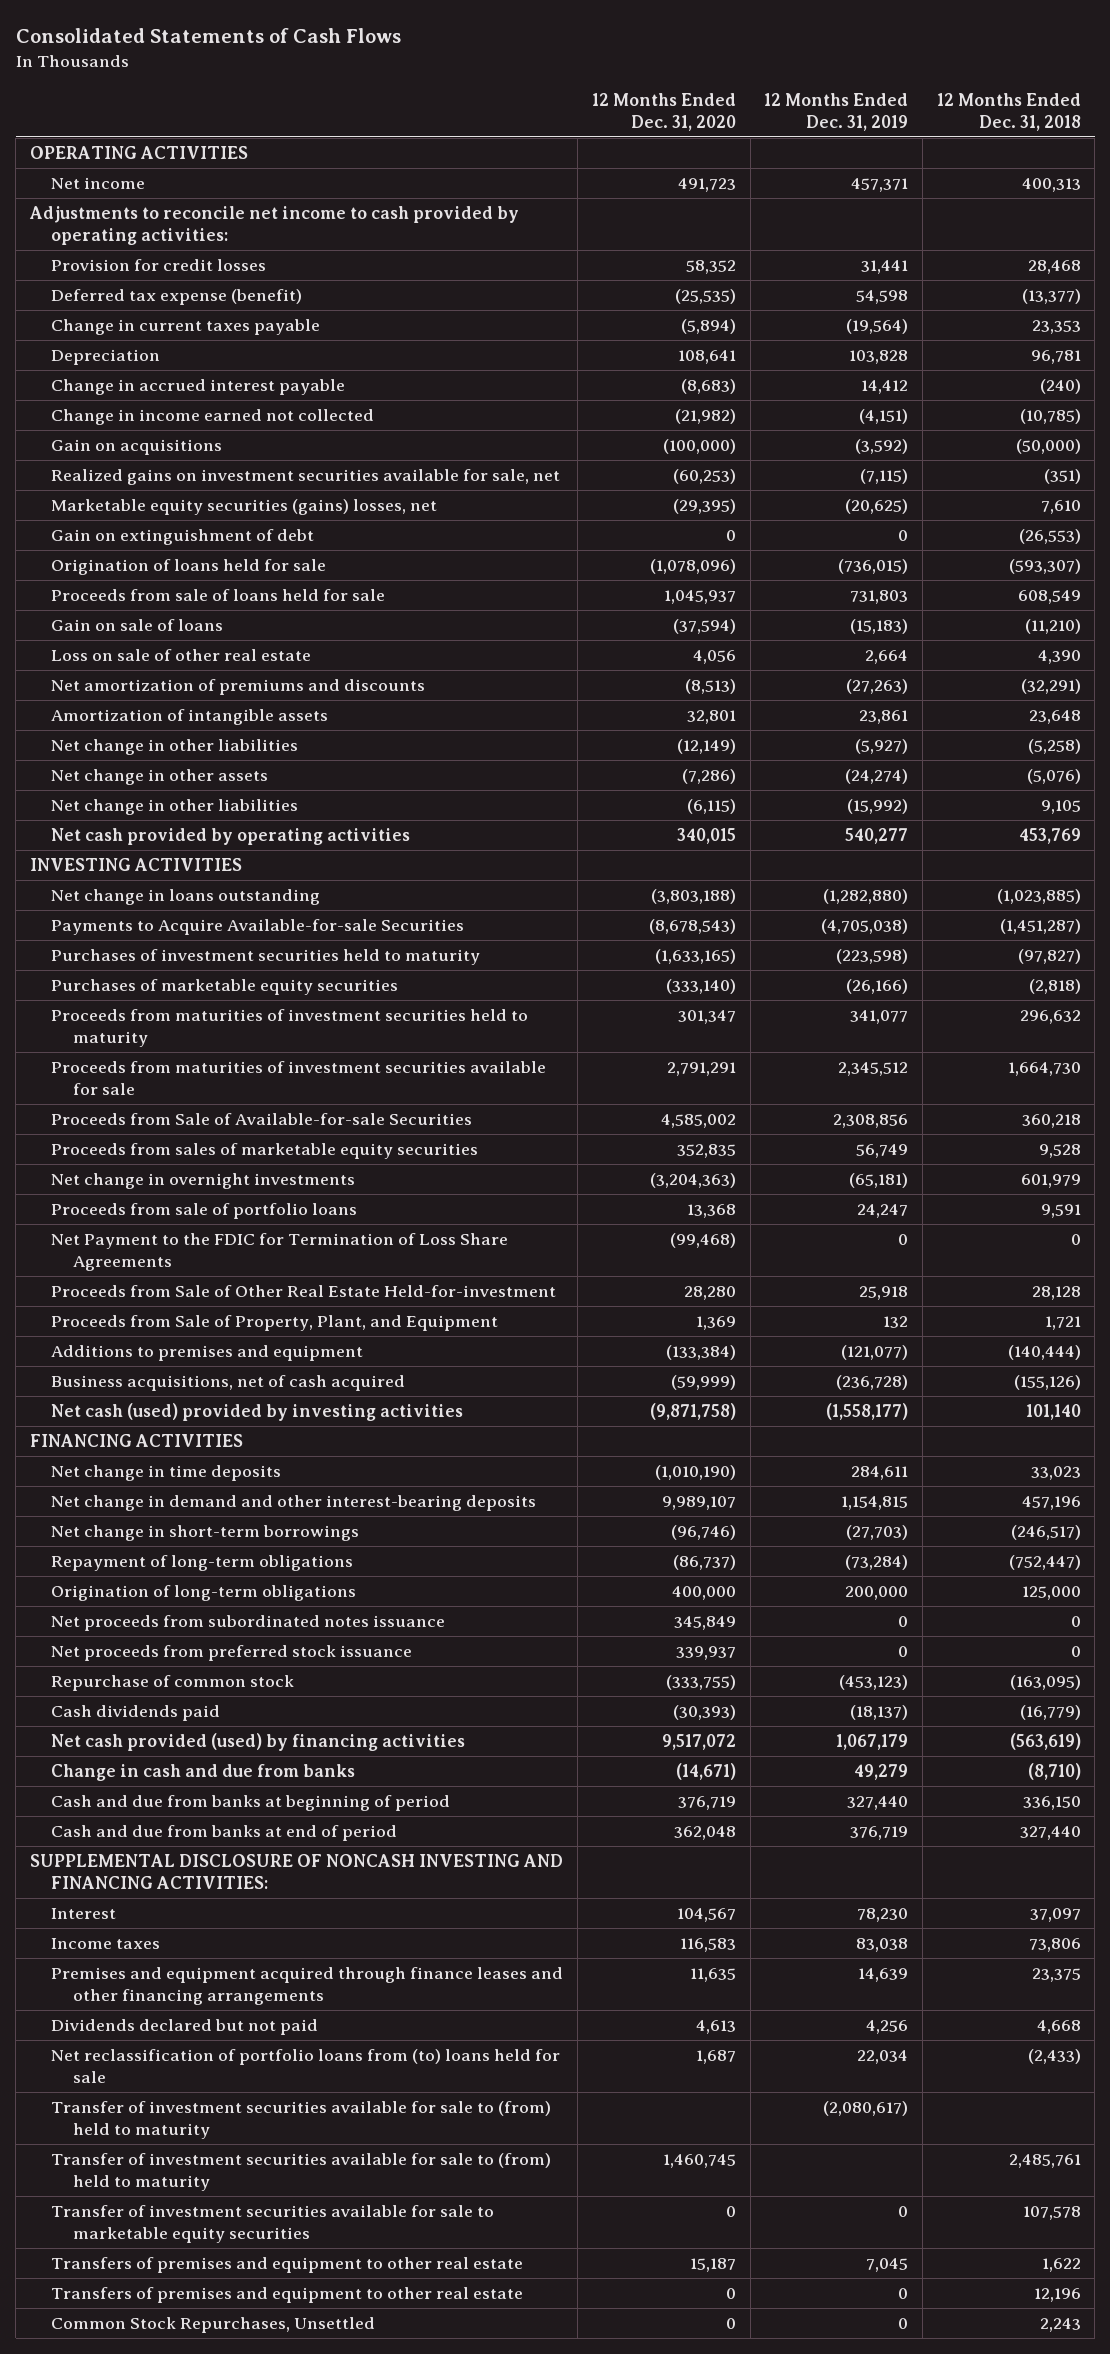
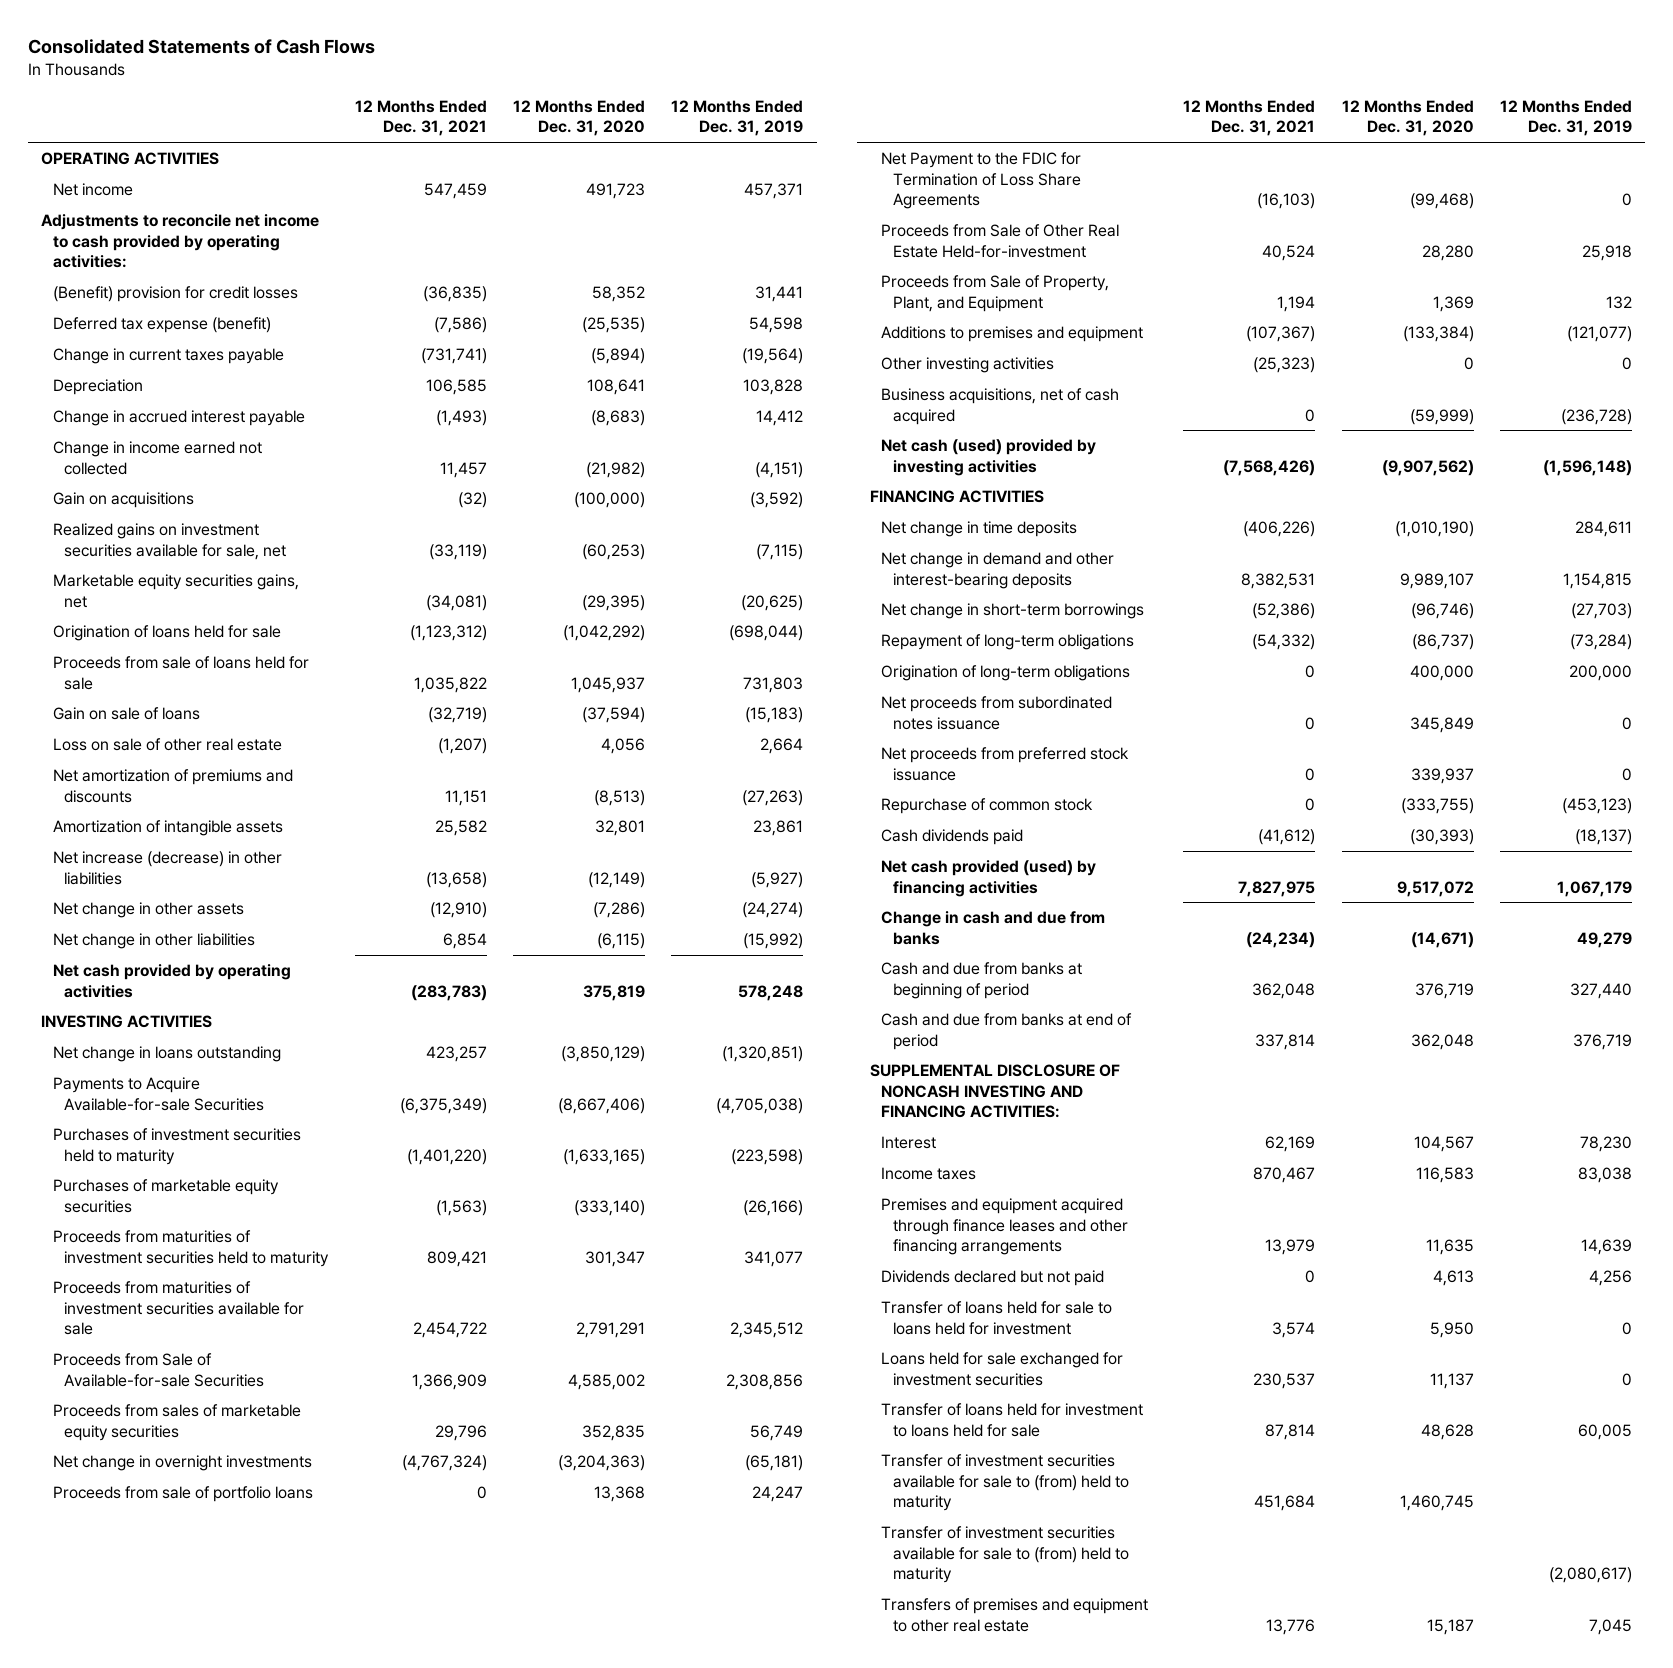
- | 12 Months Ended Dec. 31, 2020 | 12 Months Ended Dec. 31, 2019 | 12 Months Ended Dec. 31, 2018
+ | 12 Months Ended Dec. 31, 2021 | 12 Months Ended Dec. 31, 2020 | 12 Months Ended Dec. 31, 2019
- Provision for credit losses | 58,352 | 31,441 | 28,468
+ (Benefit) provision for credit losses | (36,835) | 58,352 | 31,441
- Marketable equity securities (gains) losses, net | (29,395) | (20,625) | 7,610
- Gain on extinguishment of debt | 0 | 0 | (26,553)
- Origination of loans held for sale | (1,078,096) | (736,015) | (593,307)
+ Marketable equity securities gains, net | (34,081) | (29,395) | (20,625)
+ Origination of loans held for sale | (1,123,312) | (1,042,292) | (698,044)
- Net change in other liabilities | (12,149) | (5,927) | (5,258)
+ Net increase (decrease) in other liabilities | (13,658) | (12,149) | (5,927)
- Net cash provided by operating activities | 340,015 | 540,277 | 453,769
+ Net cash provided by operating activities | (283,783) | 375,819 | 578,248
- Net change in loans outstanding | (3,803,188) | (1,282,880) | (1,023,885)
- Payments to Acquire Available-for-sale Securities | (8,678,543) | (4,705,038) | (1,451,287)
+ Net change in loans outstanding | 423,257 | (3,850,129) | (1,320,851)
+ Payments to Acquire Available-for-sale Securities | (6,375,349) | (8,667,406) | (4,705,038)
+ Other investing activities | (25,323) | 0 | 0
- Net cash (used) provided by investing activities | (9,871,758) | (1,558,177) | 101,140
+ Net cash (used) provided by investing activities | (7,568,426) | (9,907,562) | (1,596,148)
- Net reclassification of portfolio loans from (to) loans held for sale | 1,687 | 22,034 | (2,433)
+ Transfer of loans held for sale to loans held for investment | 3,574 | 5,950 | 0
+ Loans held for sale exchanged for investment securities | 230,537 | 11,137 | 0
+ Transfer of loans held for investment to loans held for sale | 87,814 | 48,628 | 60,005
- Transfer of investment securities available for sale to marketable equity securities | 0 | 0 | 107,578
moved down: Transfer of investment securities available for sale to (from) held to maturity | | | (2,080,617)
- Transfers of premises and equipment to other real estate | 0 | 0 | 12,196
- Common Stock Repurchases, Unsettled | 0 | 0 | 2,243

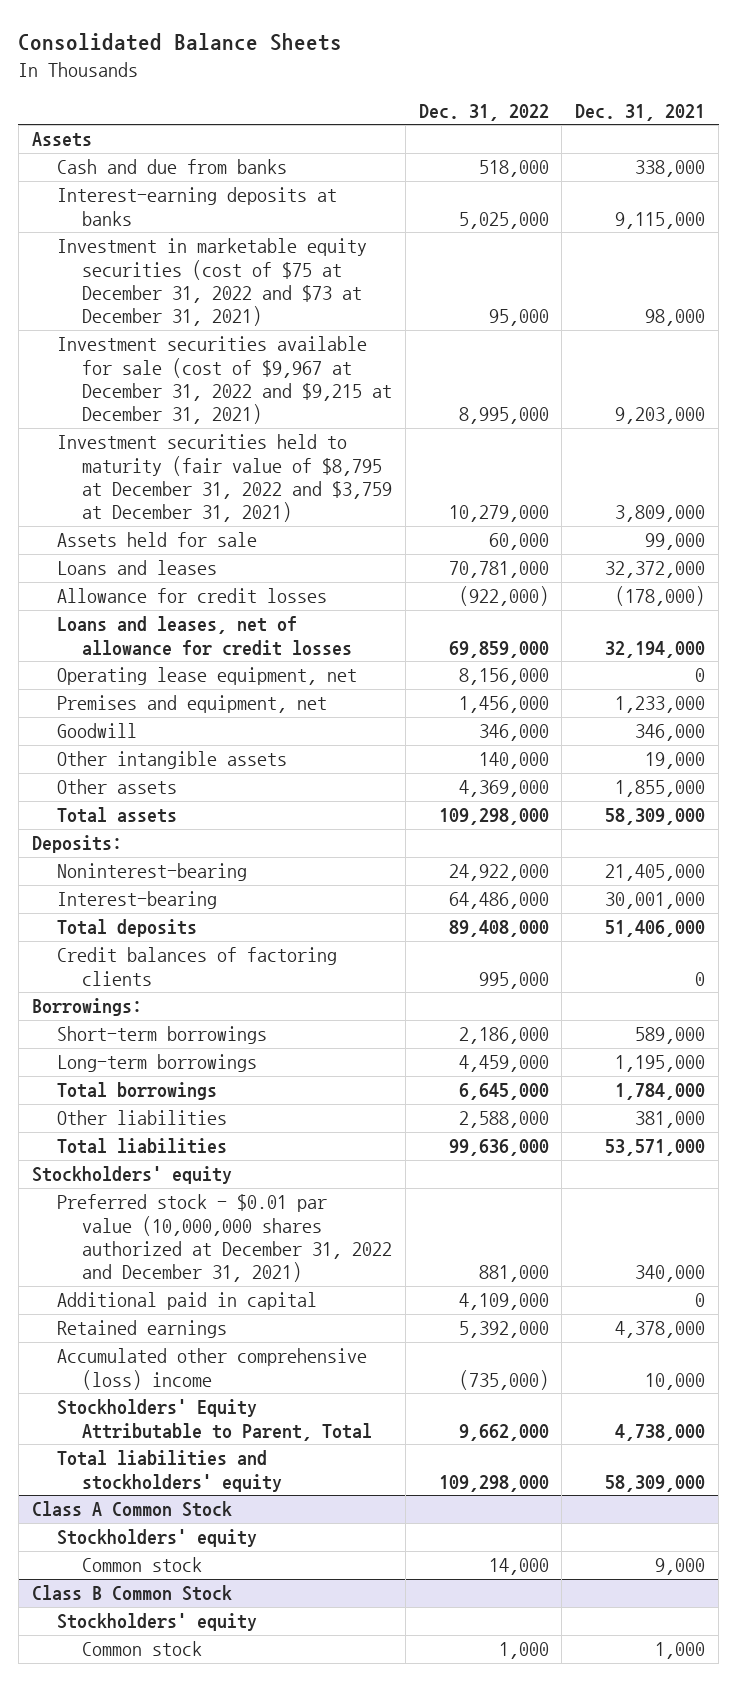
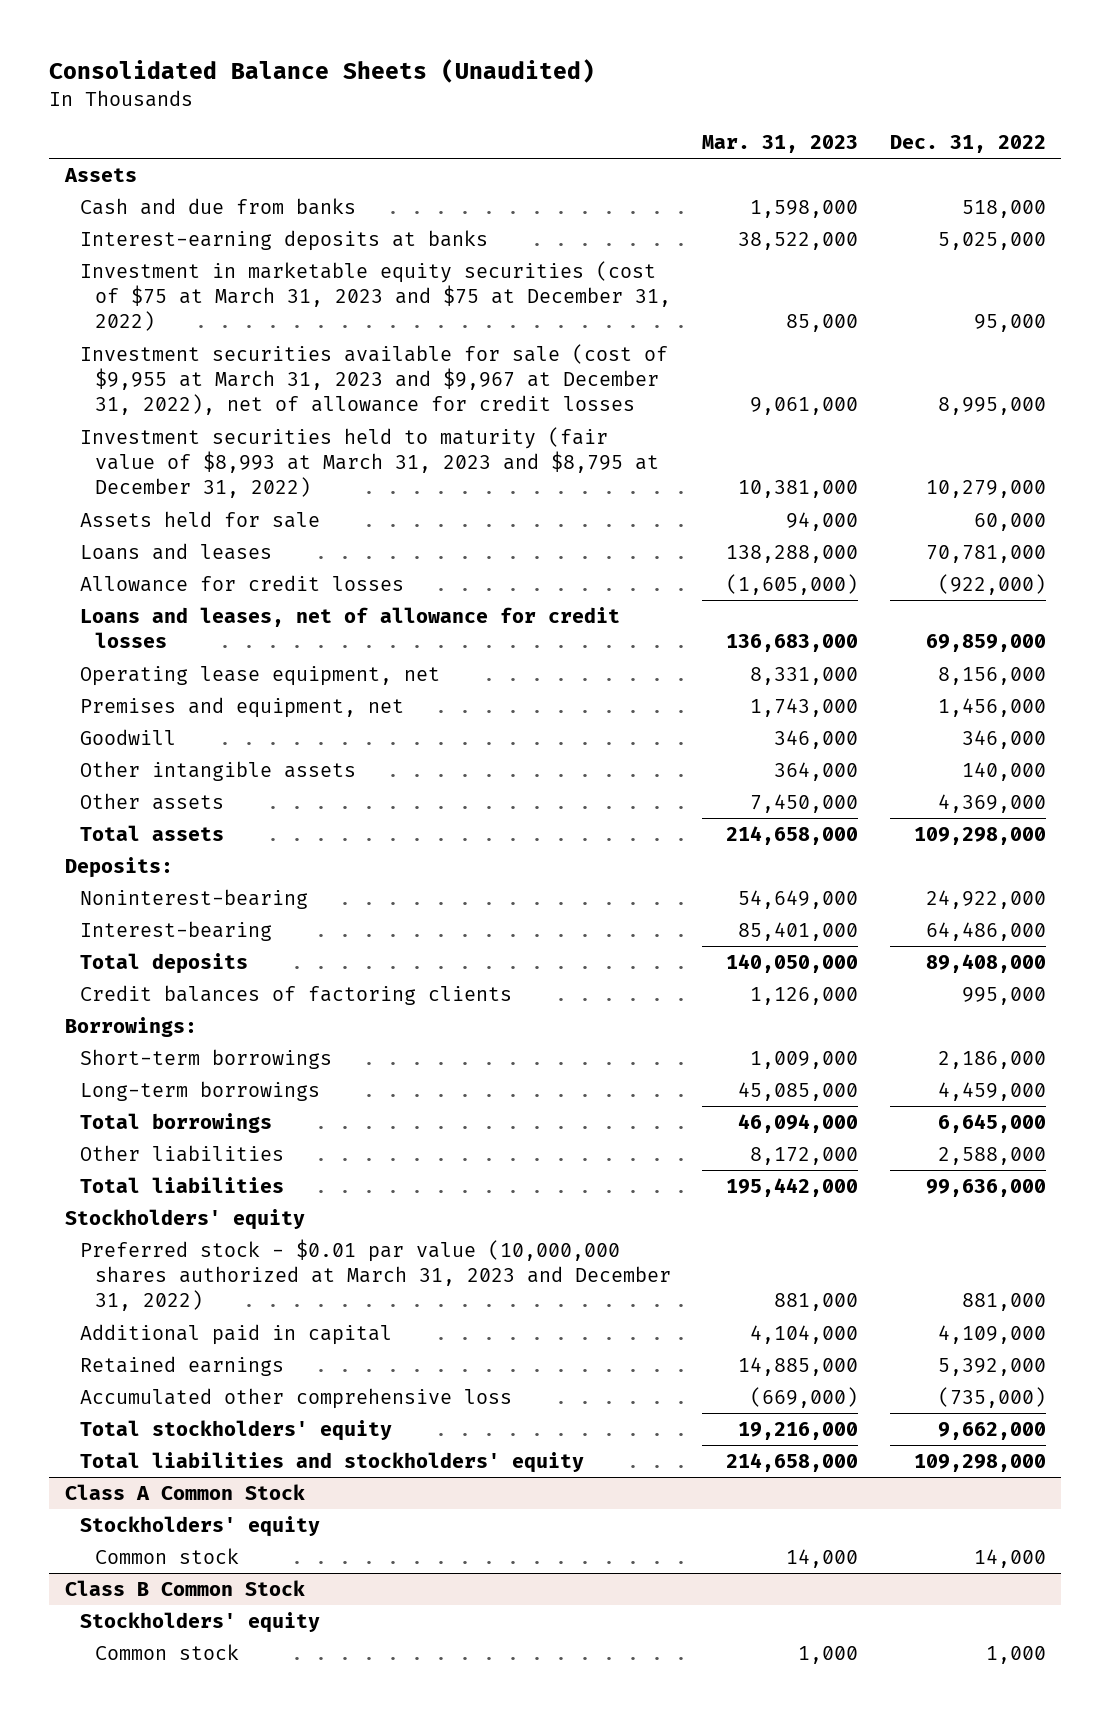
- Consolidated Balance Sheets
+ Consolidated Balance Sheets (Unaudited)
- | Dec. 31, 2022 | Dec. 31, 2021
+ | Mar. 31, 2023 | Dec. 31, 2022
- Investment in marketable equity securities (cost of $75 at December 31, 2022 and $73 at December 31, 2021) | 95,000 | 98,000
- Investment securities available for sale (cost of $9,967 at December 31, 2022 and $9,215 at December 31, 2021) | 8,995,000 | 9,203,000
- Investment securities held to maturity (fair value of $8,795 at December 31, 2022 and $3,759 at December 31, 2021) | 10,279,000 | 3,809,000
+ Investment in marketable equity securities (cost of $75 at March 31, 2023 and $75 at December 31, 2022) | 85,000 | 95,000
+ Investment securities available for sale (cost of $9,955 at March 31, 2023 and $9,967 at December 31, 2022), net of allowance for credit losses | 9,061,000 | 8,995,000
+ Investment securities held to maturity (fair value of $8,993 at March 31, 2023 and $8,795 at December 31, 2022) | 10,381,000 | 10,279,000
- Preferred stock - $0.01 par value (10,000,000 shares authorized at December 31, 2022 and December 31, 2021) | 881,000 | 340,000
+ Preferred stock - $0.01 par value (10,000,000 shares authorized at March 31, 2023 and December 31, 2022) | 881,000 | 881,000
- Accumulated other comprehensive (loss) income | (735,000) | 10,000
- Stockholders' Equity Attributable to Parent, Total | 9,662,000 | 4,738,000
+ Accumulated other comprehensive loss | (669,000) | (735,000)
+ Total stockholders' equity | 19,216,000 | 9,662,000

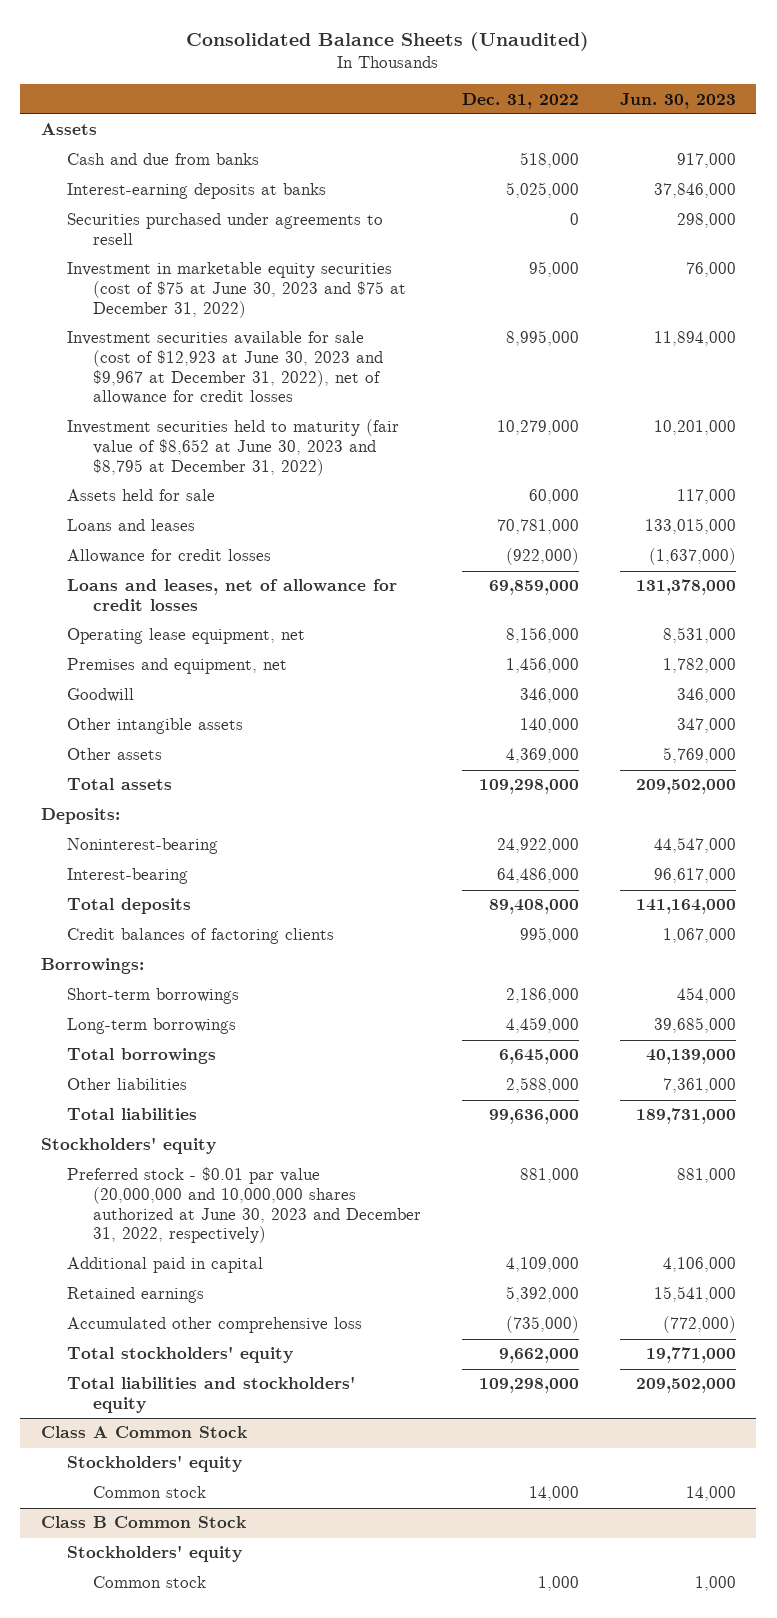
- | Mar. 31, 2023 | Dec. 31, 2022
+ | Dec. 31, 2022 | Jun. 30, 2023
- Investment in marketable equity securities (cost of $75 at March 31, 2023 and $75 at December 31, 2022) | 85,000 | 95,000
- Investment securities available for sale (cost of $9,955 at March 31, 2023 and $9,967 at December 31, 2022), net of allowance for credit losses | 9,061,000 | 8,995,000
- Investment securities held to maturity (fair value of $8,993 at March 31, 2023 and $8,795 at December 31, 2022) | 10,381,000 | 10,279,000
+ Securities purchased under agreements to resell | 0 | 298,000
+ Investment in marketable equity securities (cost of $75 at June 30, 2023 and $75 at December 31, 2022) | 95,000 | 76,000
+ Investment securities available for sale (cost of $12,923 at June 30, 2023 and $9,967 at December 31, 2022), net of allowance for credit losses | 8,995,000 | 11,894,000
+ Investment securities held to maturity (fair value of $8,652 at June 30, 2023 and $8,795 at December 31, 2022) | 10,279,000 | 10,201,000
- Preferred stock - $0.01 par value (10,000,000 shares authorized at March 31, 2023 and December 31, 2022) | 881,000 | 881,000
+ Preferred stock - $0.01 par value (20,000,000 and 10,000,000 shares authorized at June 30, 2023 and December 31, 2022, respectively) | 881,000 | 881,000

